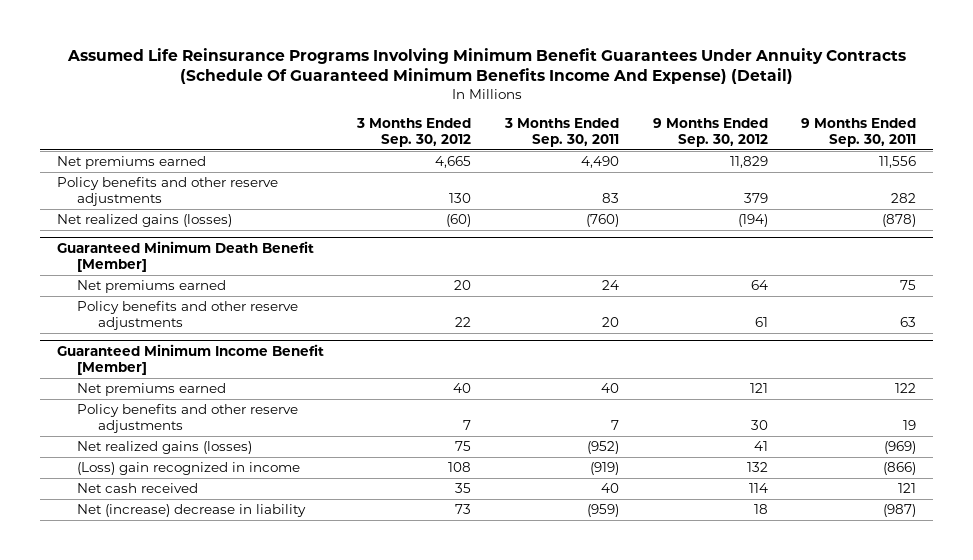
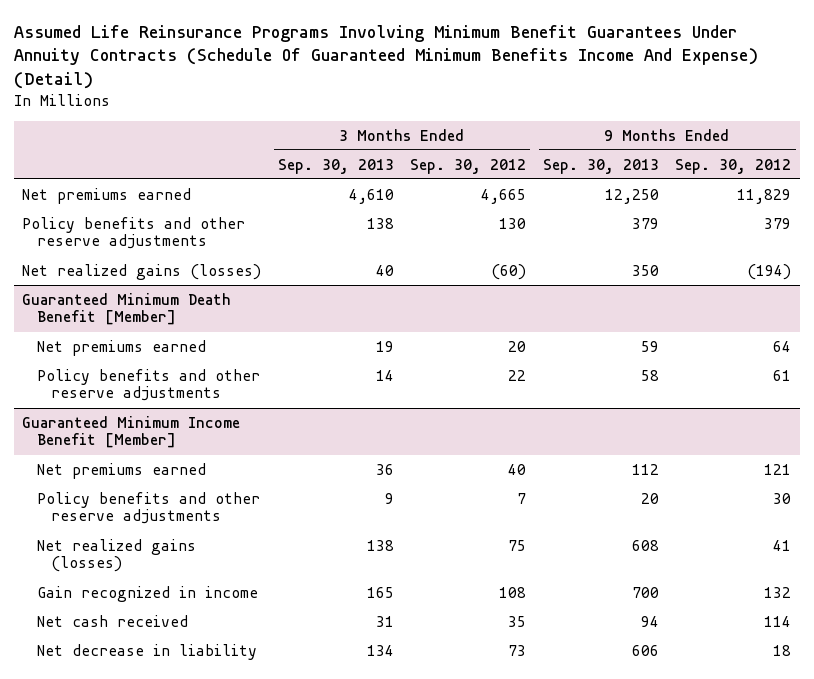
- | 3 Months Ended Sep. 30, 2012 | 3 Months Ended Sep. 30, 2011 | 9 Months Ended Sep. 30, 2012 | 9 Months Ended Sep. 30, 2011
+ | 3 Months Ended Sep. 30, 2013 | 3 Months Ended Sep. 30, 2012 | 9 Months Ended Sep. 30, 2013 | 9 Months Ended Sep. 30, 2012
@ Guaranteed Minimum Income Benefit [Member]
- (Loss) gain recognized in income | 108 | (919) | 132 | (866)
+ Gain recognized in income | 165 | 108 | 700 | 132
- Net (increase) decrease in liability | 73 | (959) | 18 | (987)
+ Net decrease in liability | 134 | 73 | 606 | 18

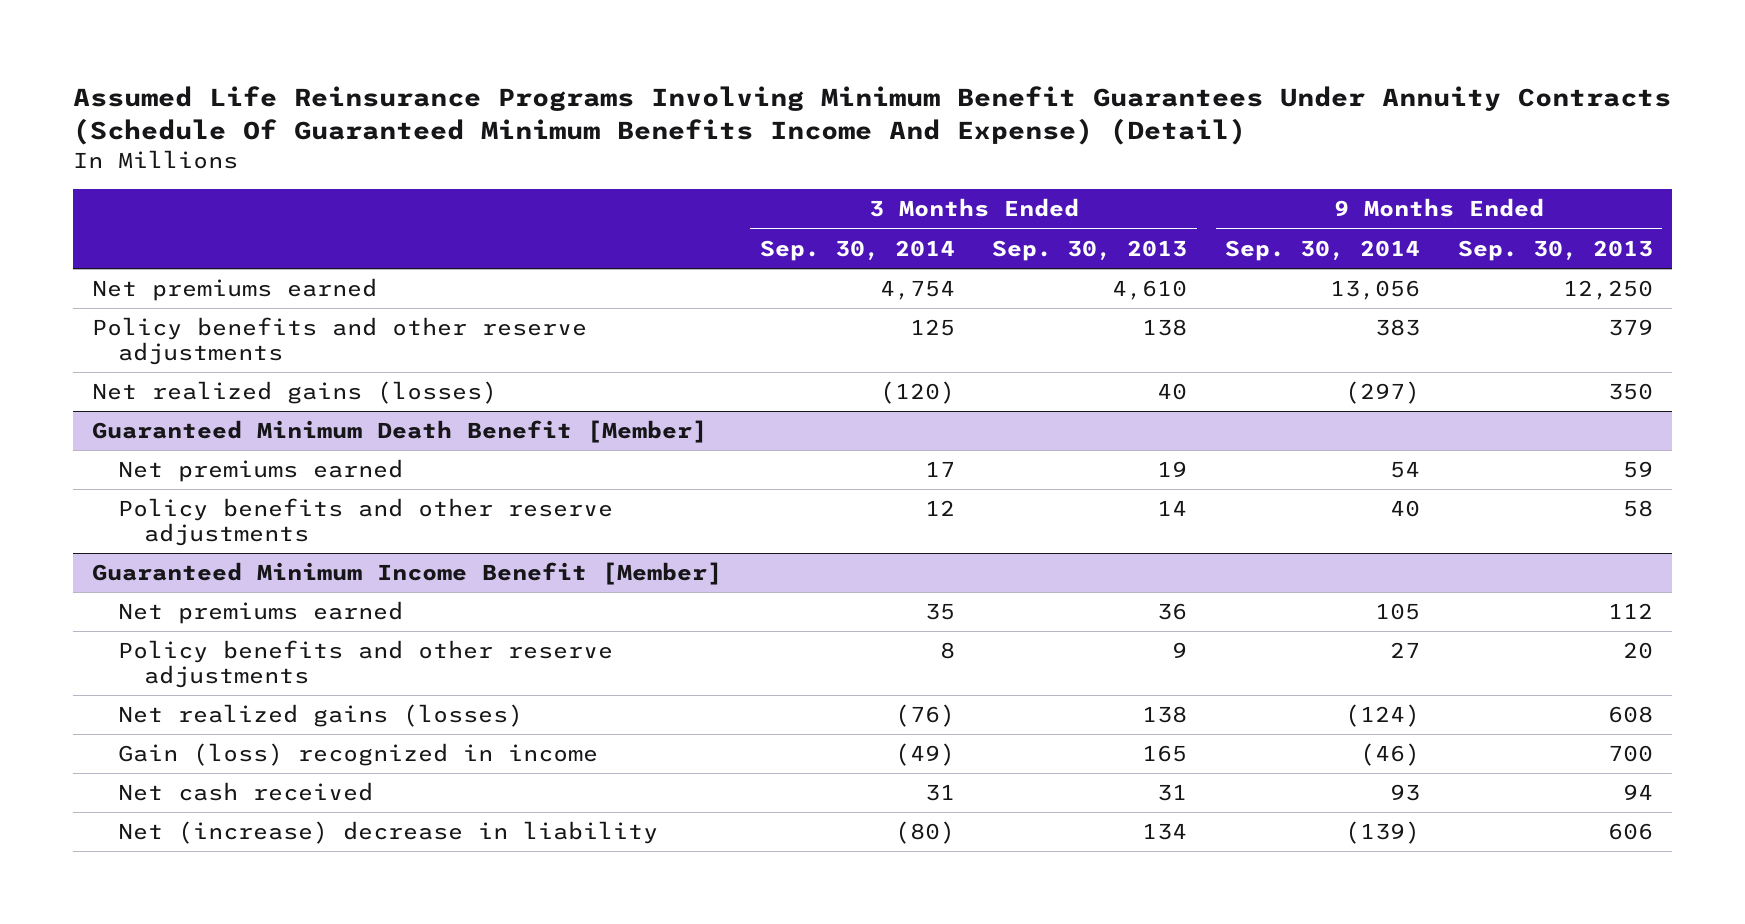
- | 3 Months Ended Sep. 30, 2013 | 3 Months Ended Sep. 30, 2012 | 9 Months Ended Sep. 30, 2013 | 9 Months Ended Sep. 30, 2012
+ | 3 Months Ended Sep. 30, 2014 | 3 Months Ended Sep. 30, 2013 | 9 Months Ended Sep. 30, 2014 | 9 Months Ended Sep. 30, 2013
@ Guaranteed Minimum Income Benefit [Member]
- Gain recognized in income | 165 | 108 | 700 | 132
+ Gain (loss) recognized in income | (49) | 165 | (46) | 700
- Net decrease in liability | 134 | 73 | 606 | 18
+ Net (increase) decrease in liability | (80) | 134 | (139) | 606

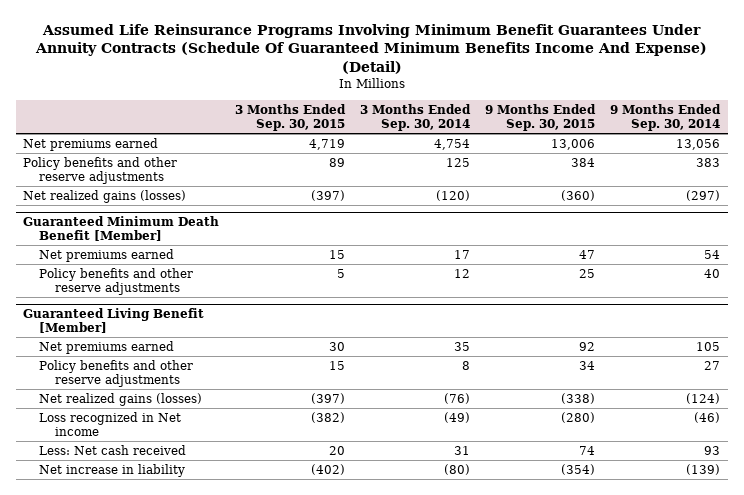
- | 3 Months Ended Sep. 30, 2014 | 3 Months Ended Sep. 30, 2013 | 9 Months Ended Sep. 30, 2014 | 9 Months Ended Sep. 30, 2013
+ | 3 Months Ended Sep. 30, 2015 | 3 Months Ended Sep. 30, 2014 | 9 Months Ended Sep. 30, 2015 | 9 Months Ended Sep. 30, 2014
- Guaranteed Minimum Income Benefit [Member]
+ Guaranteed Living Benefit [Member]
- Gain (loss) recognized in income | (49) | 165 | (46) | 700
- Net cash received | 31 | 31 | 93 | 94
- Net (increase) decrease in liability | (80) | 134 | (139) | 606
+ Loss recognized in Net income | (382) | (49) | (280) | (46)
+ Less: Net cash received | 20 | 31 | 74 | 93
+ Net increase in liability | (402) | (80) | (354) | (139)

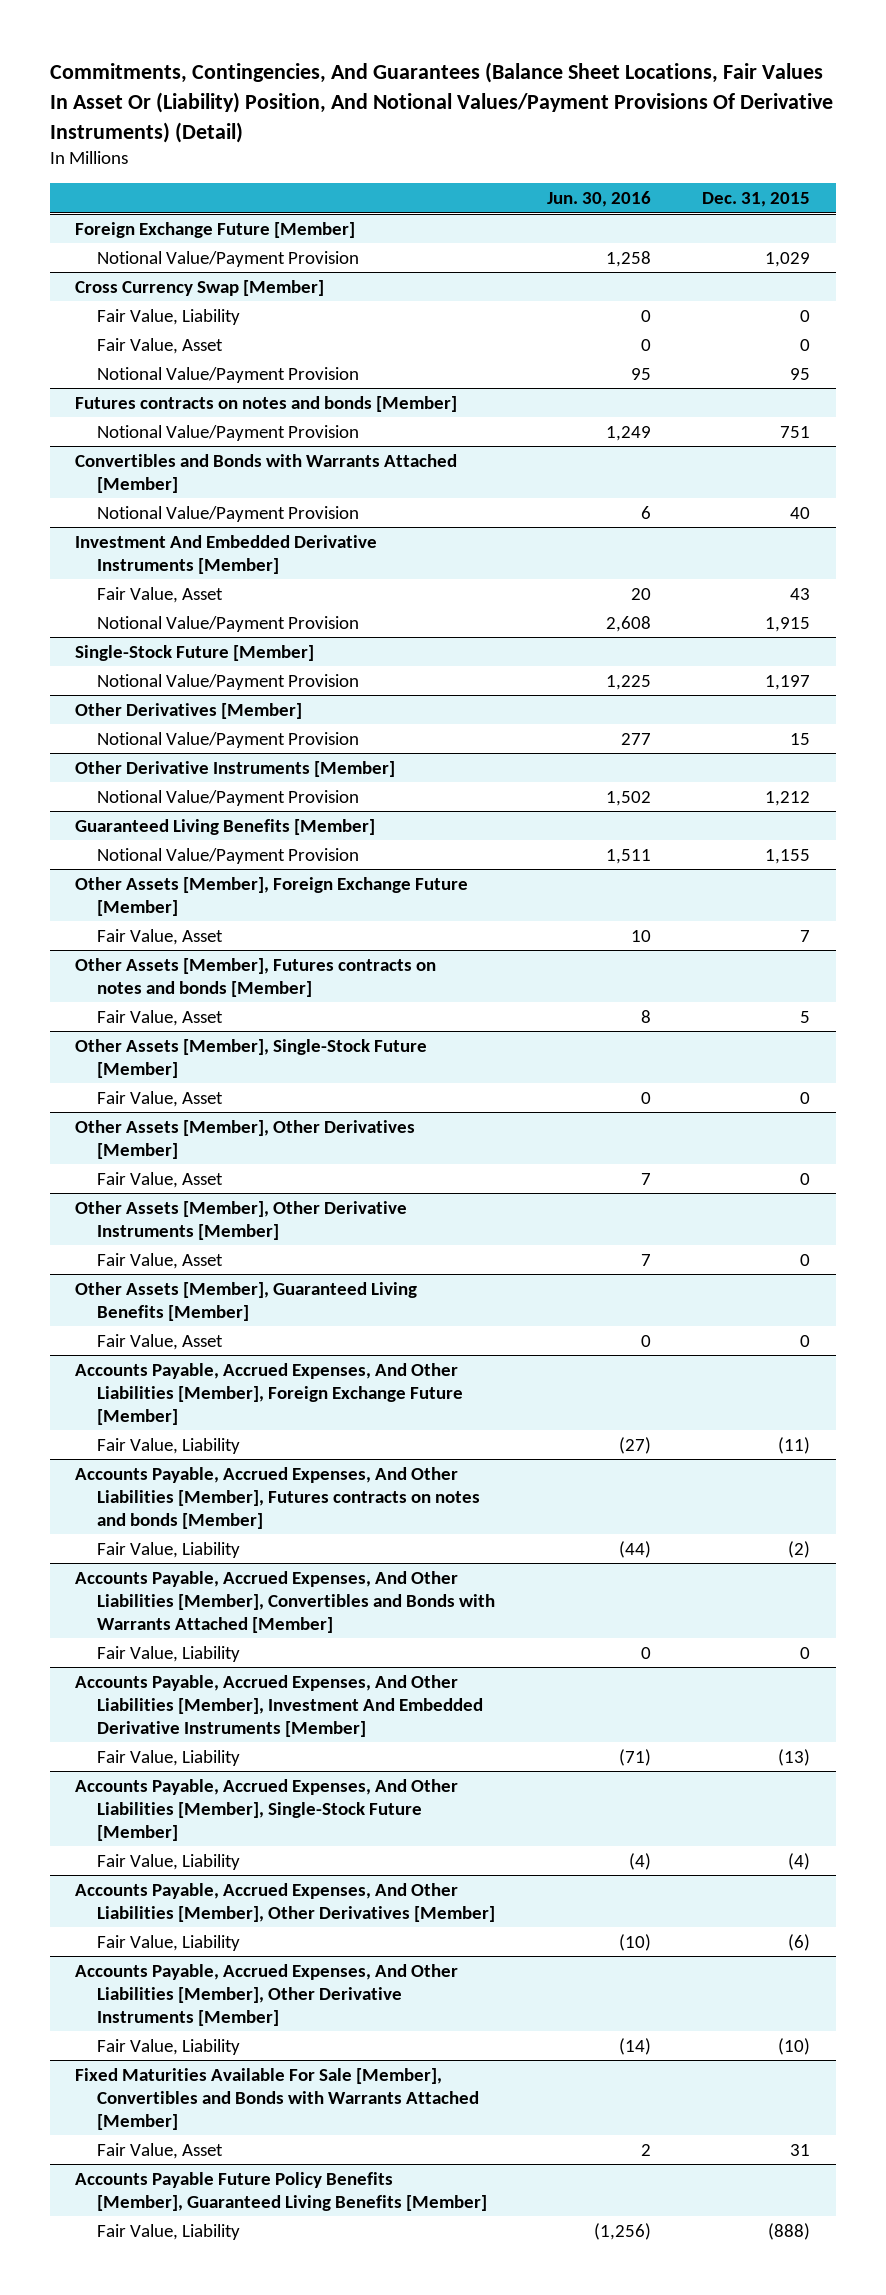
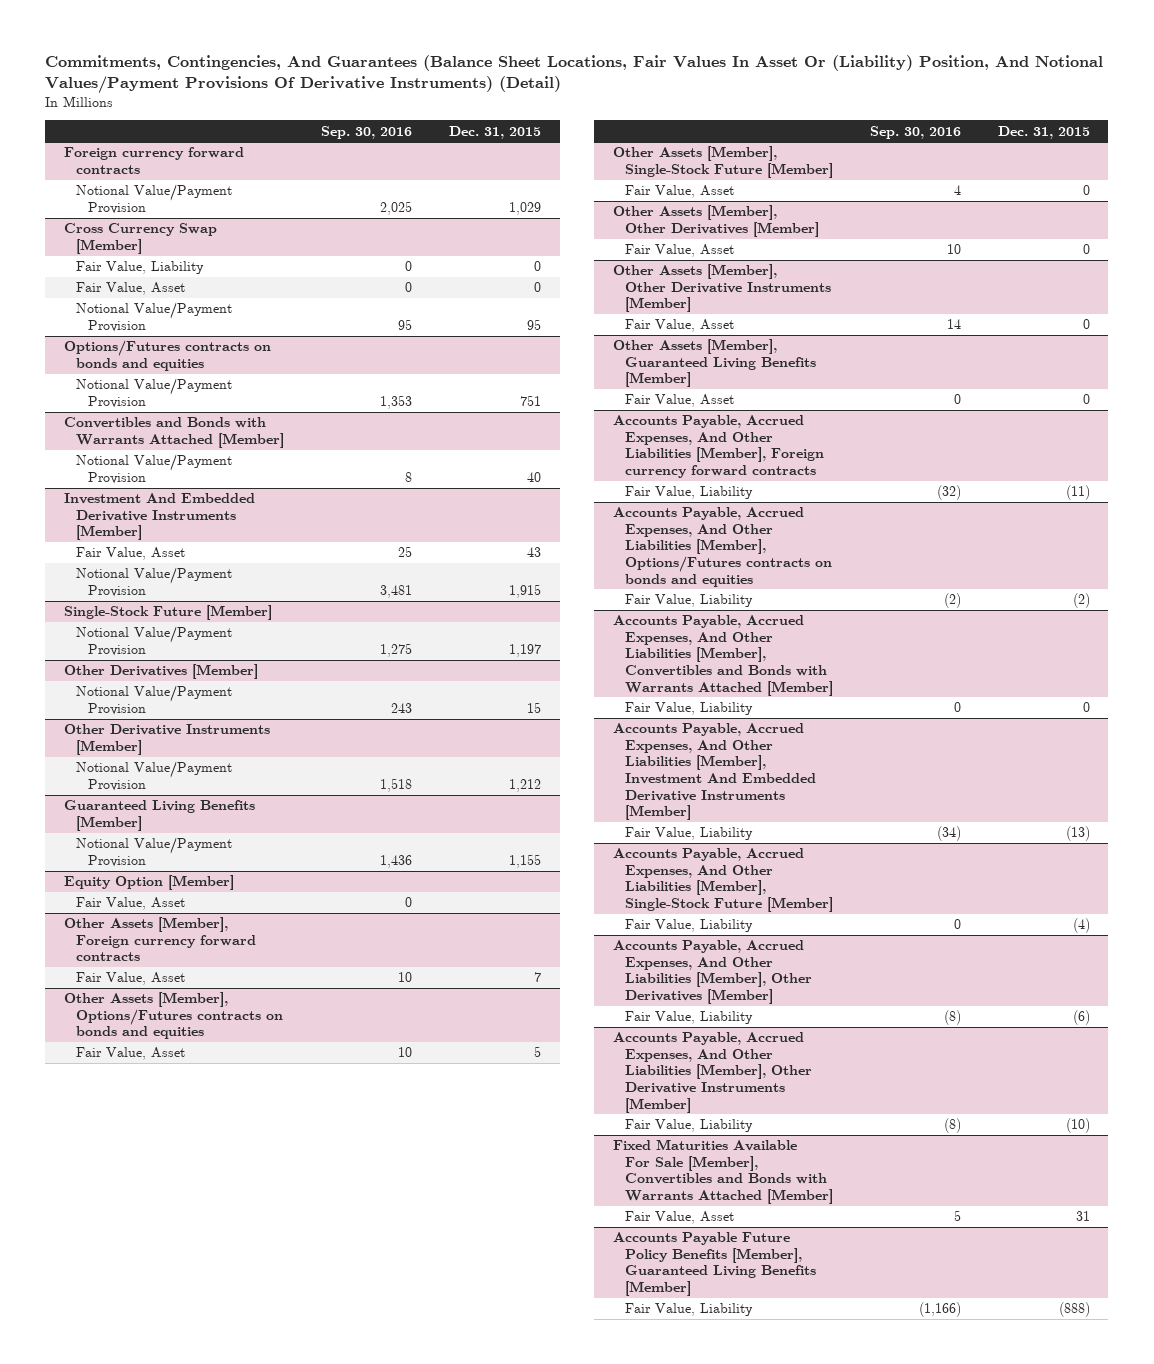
- | Jun. 30, 2016 | Dec. 31, 2015
+ | Sep. 30, 2016 | Dec. 31, 2015
- Foreign Exchange Future [Member]
+ Foreign currency forward contracts
- Futures contracts on notes and bonds [Member]
+ Options/Futures contracts on bonds and equities
- Other Assets [Member], Foreign Exchange Future [Member]
+ Equity Option [Member]
+ Fair Value, Asset | 0 |
+ Other Assets [Member], Foreign currency forward contracts
- Other Assets [Member], Futures contracts on notes and bonds [Member]
+ Other Assets [Member], Options/Futures contracts on bonds and equities
- Accounts Payable, Accrued Expenses, And Other Liabilities [Member], Foreign Exchange Future [Member]
+ Accounts Payable, Accrued Expenses, And Other Liabilities [Member], Foreign currency forward contracts
- Accounts Payable, Accrued Expenses, And Other Liabilities [Member], Futures contracts on notes and bonds [Member]
+ Accounts Payable, Accrued Expenses, And Other Liabilities [Member], Options/Futures contracts on bonds and equities

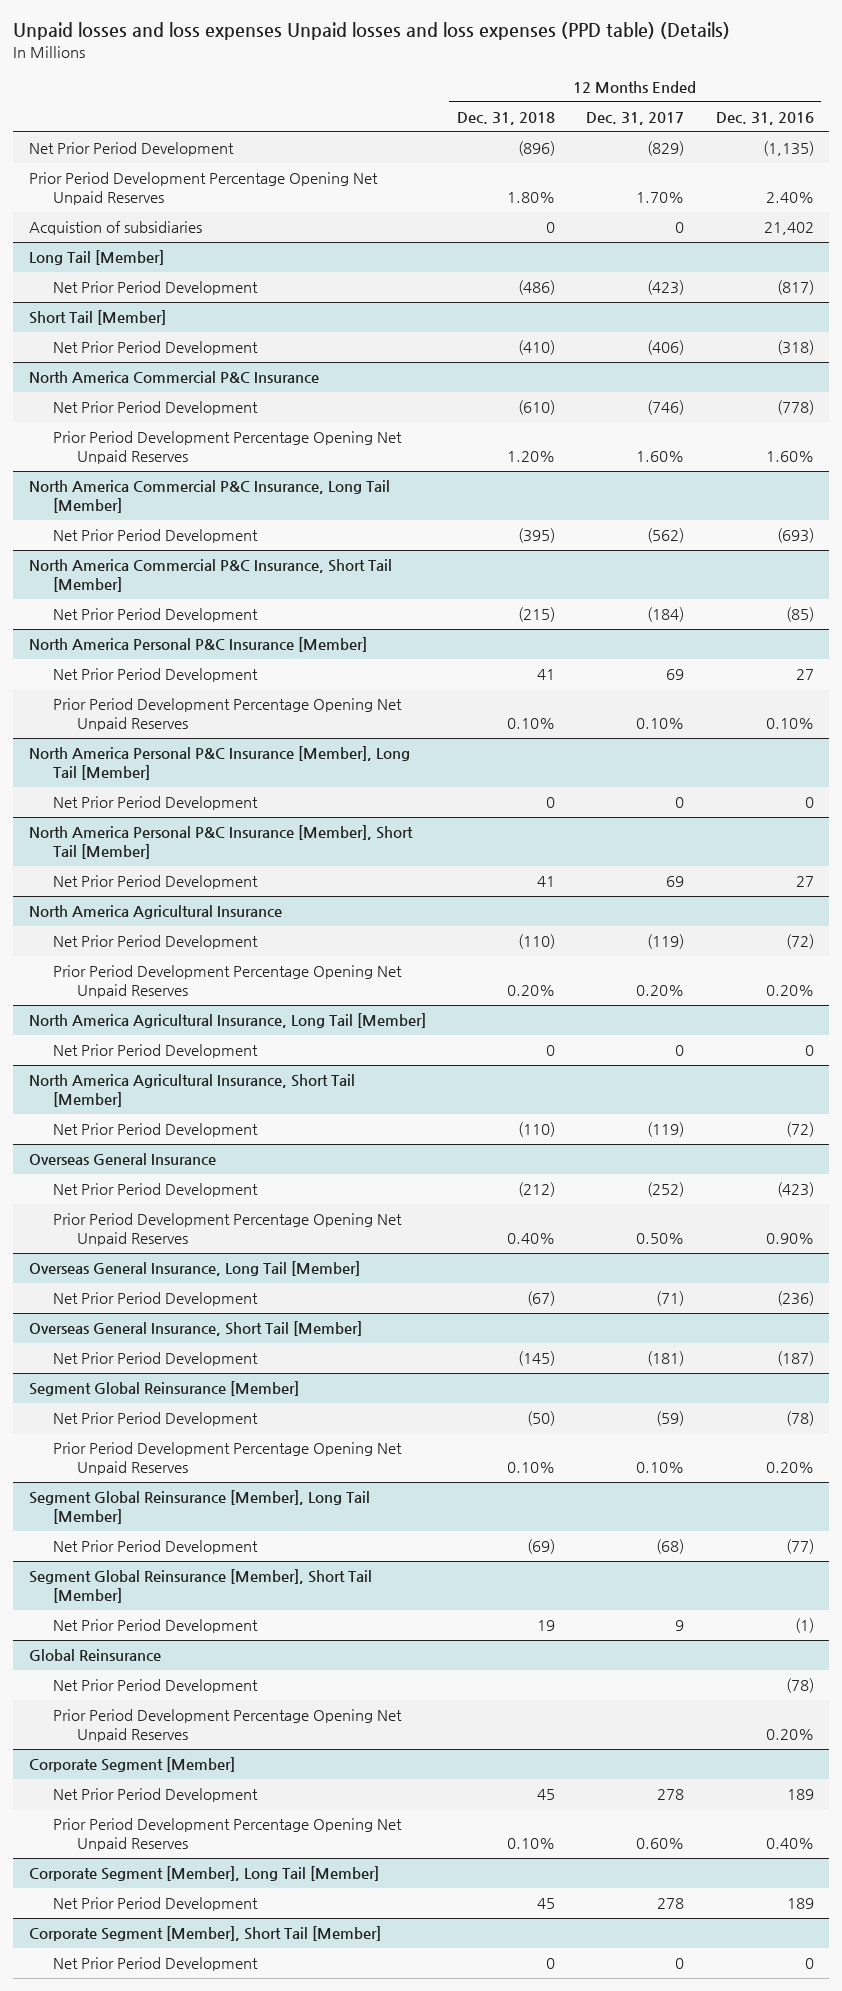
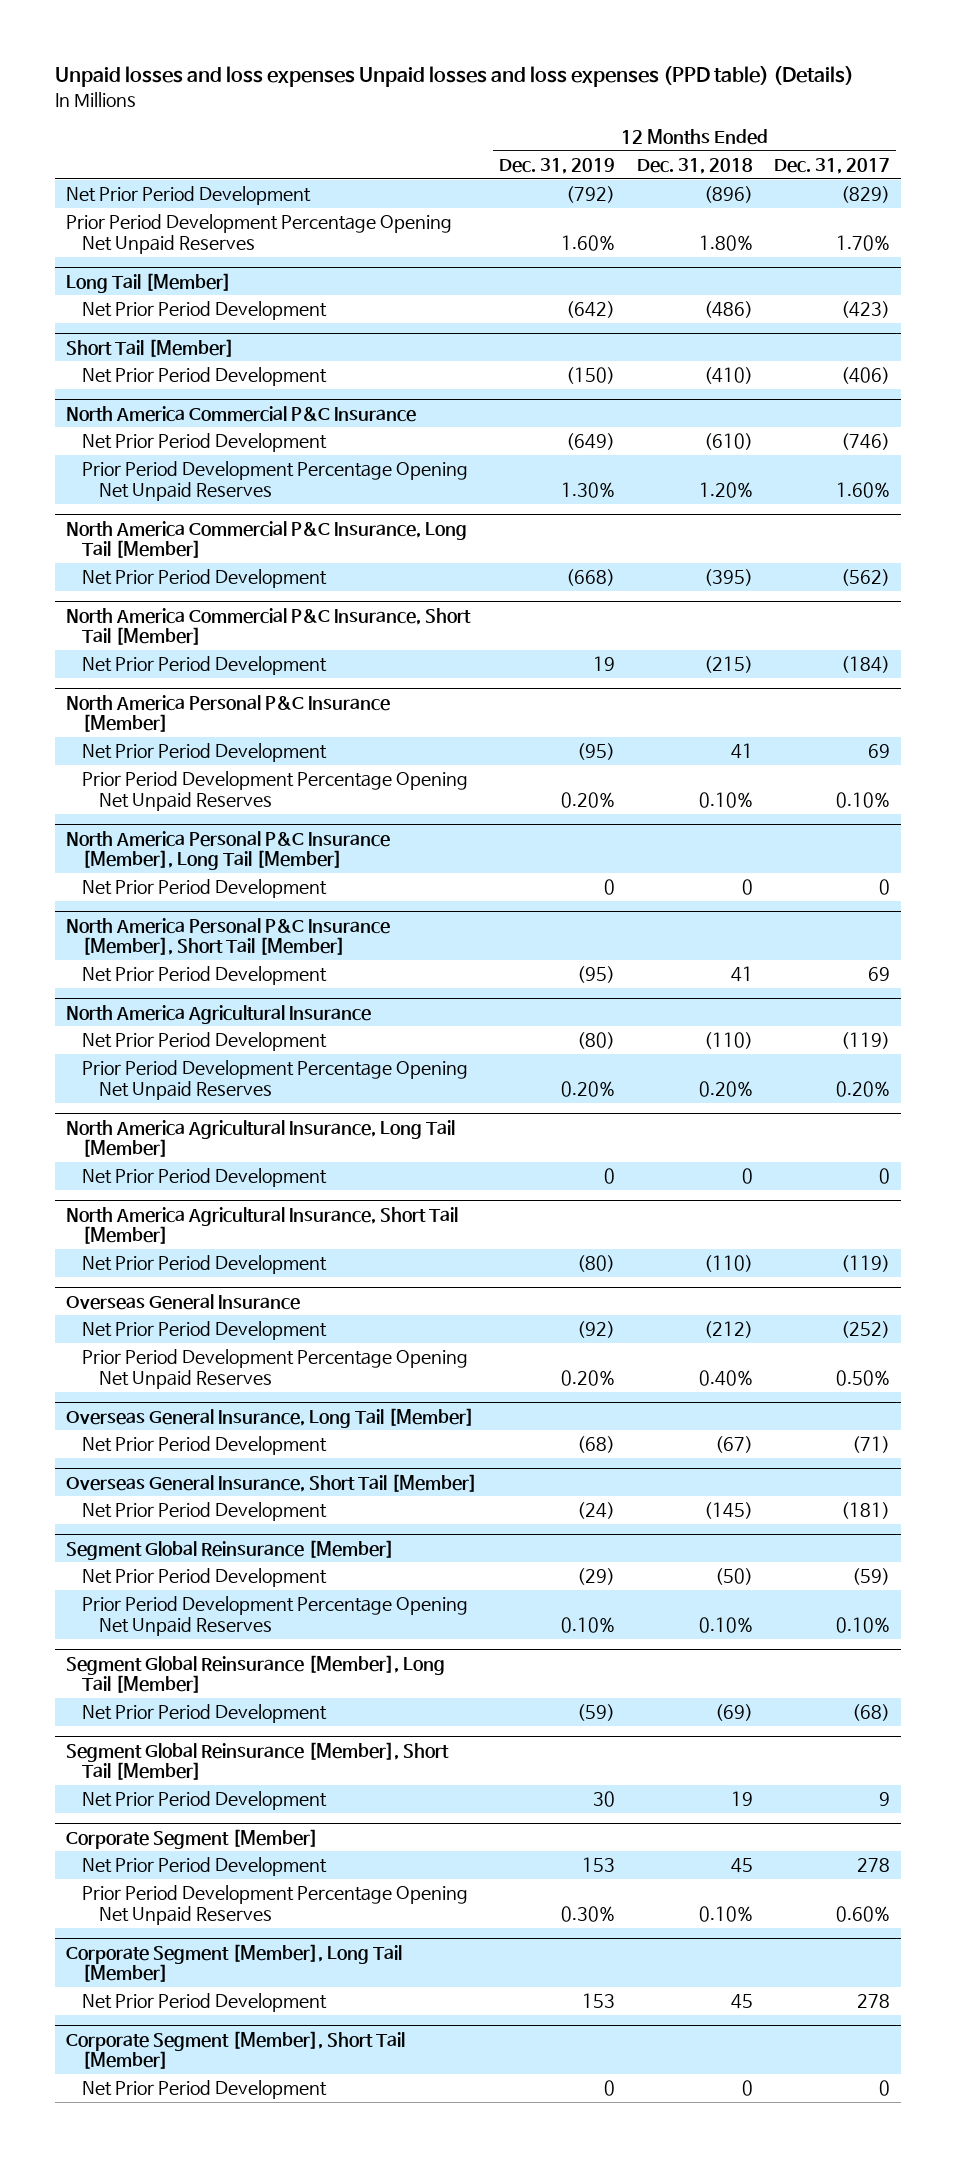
- | 12 Months Ended Dec. 31, 2018 | 12 Months Ended Dec. 31, 2017 | 12 Months Ended Dec. 31, 2016
+ | 12 Months Ended Dec. 31, 2019 | 12 Months Ended Dec. 31, 2018 | 12 Months Ended Dec. 31, 2017
- Acquistion of subsidiaries | 0 | 0 | 21,402
- Global Reinsurance
- Net Prior Period Development | | | (78)
- Prior Period Development Percentage Opening Net Unpaid Reserves | | | 0.20%

